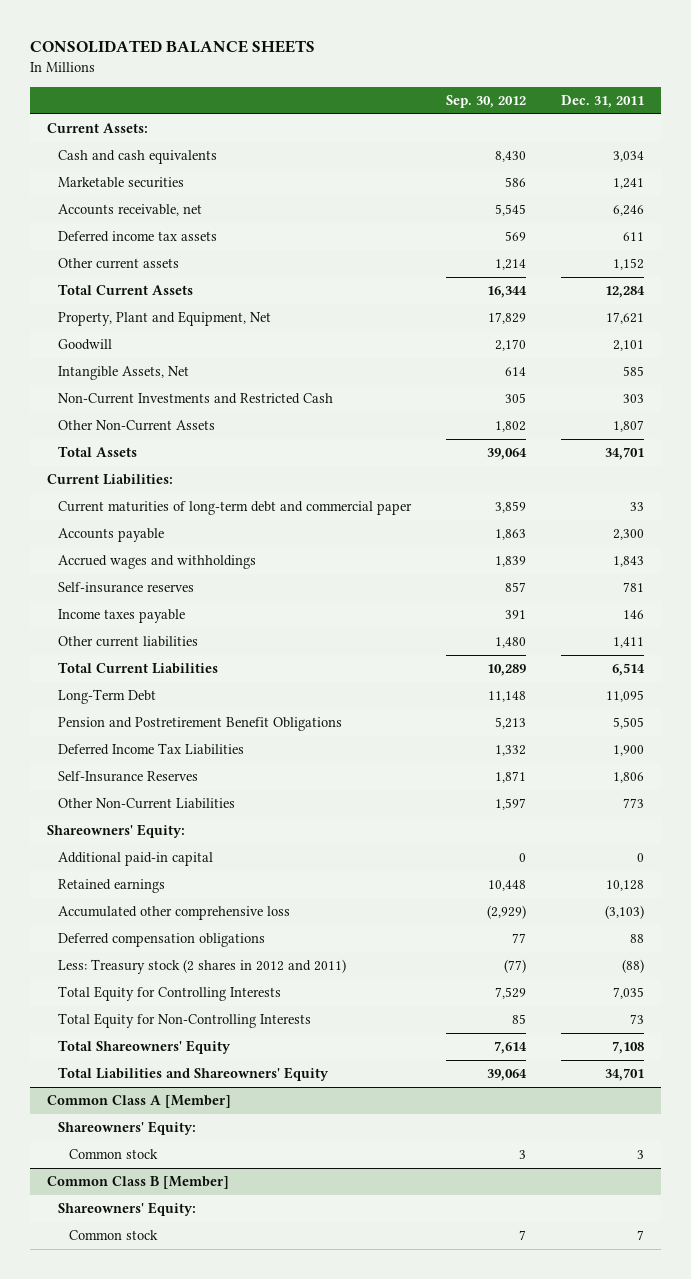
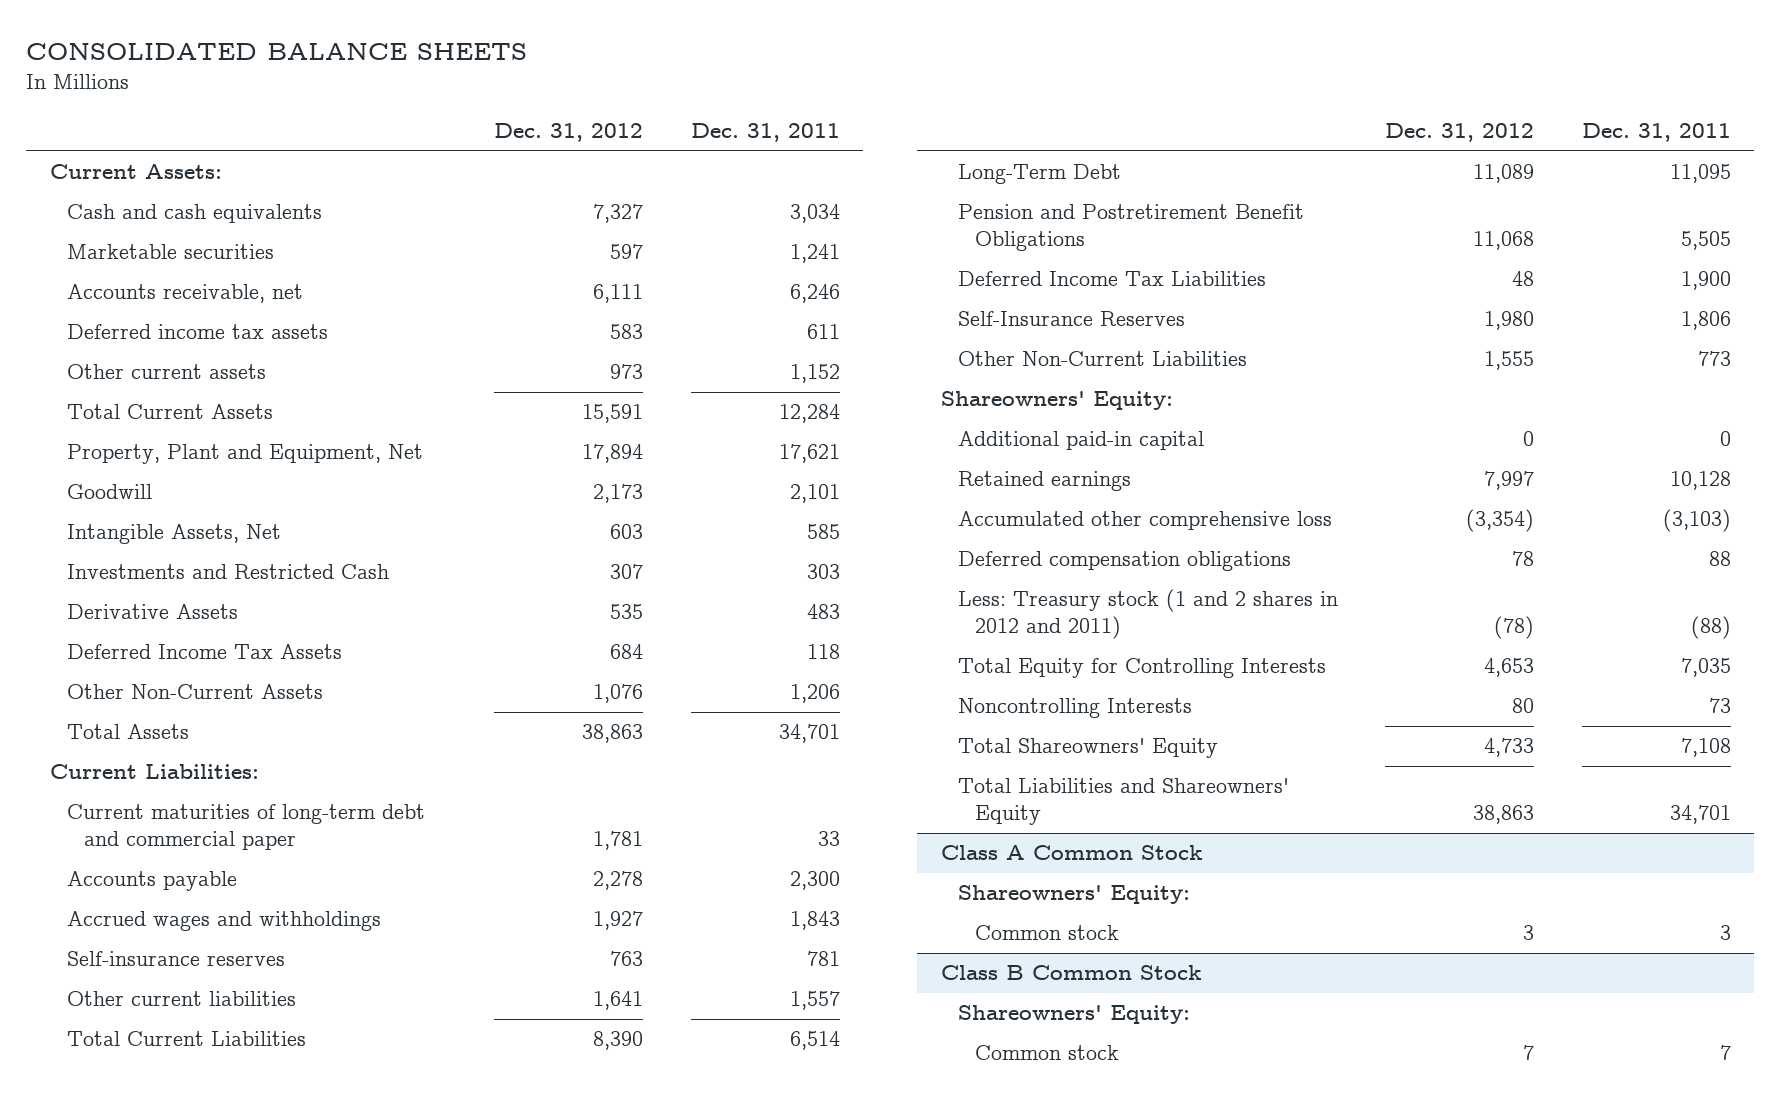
- | Sep. 30, 2012 | Dec. 31, 2011
+ | Dec. 31, 2012 | Dec. 31, 2011
- Non-Current Investments and Restricted Cash | 305 | 303
- Other Non-Current Assets | 1,802 | 1,807
+ Investments and Restricted Cash | 307 | 303
+ Derivative Assets | 535 | 483
+ Deferred Income Tax Assets | 684 | 118
+ Other Non-Current Assets | 1,076 | 1,206
- Income taxes payable | 391 | 146
- Other current liabilities | 1,480 | 1,411
+ Other current liabilities | 1,641 | 1,557
- Less: Treasury stock (2 shares in 2012 and 2011) | (77) | (88)
+ Less: Treasury stock (1 and 2 shares in 2012 and 2011) | (78) | (88)
- Total Equity for Non-Controlling Interests | 85 | 73
+ Noncontrolling Interests | 80 | 73
- Common Class A [Member]
+ Class A Common Stock
- Common Class B [Member]
+ Class B Common Stock

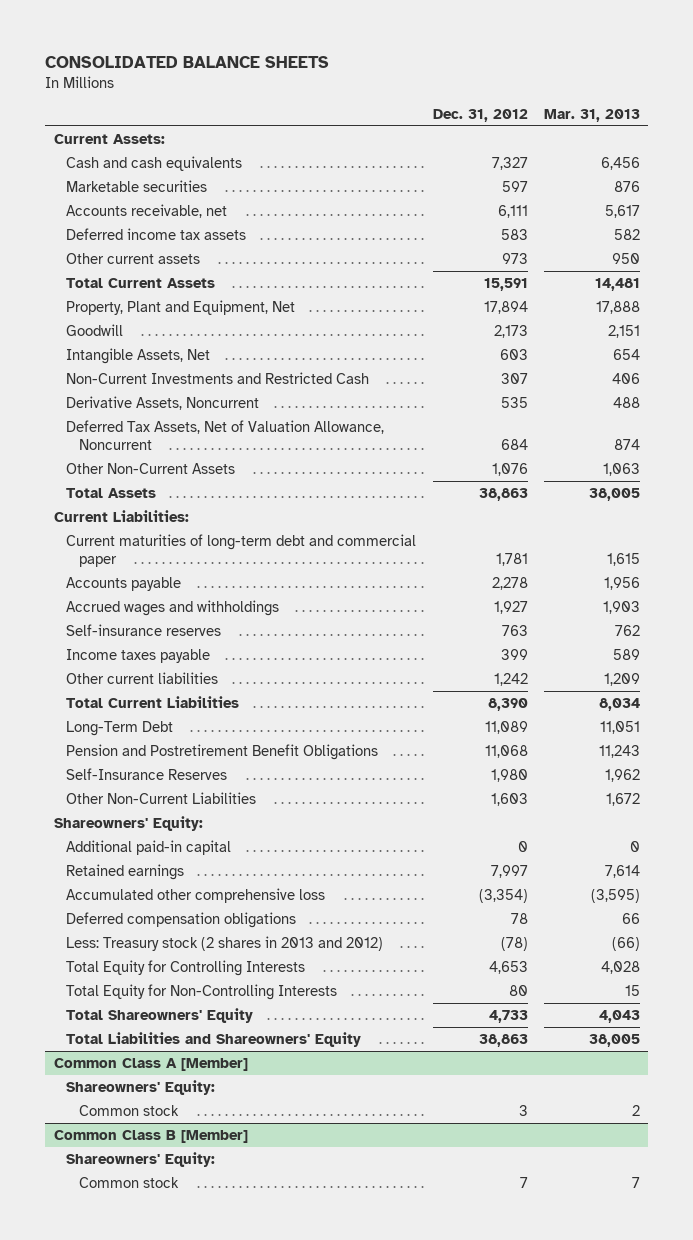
- | Dec. 31, 2012 | Dec. 31, 2011
+ | Dec. 31, 2012 | Mar. 31, 2013
- Investments and Restricted Cash | 307 | 303
- Derivative Assets | 535 | 483
- Deferred Income Tax Assets | 684 | 118
+ Non-Current Investments and Restricted Cash | 307 | 406
+ Derivative Assets, Noncurrent | 535 | 488
+ Deferred Tax Assets, Net of Valuation Allowance, Noncurrent | 684 | 874
- Other current liabilities | 1,641 | 1,557
+ Income taxes payable | 399 | 589
+ Other current liabilities | 1,242 | 1,209
- Deferred Income Tax Liabilities | 48 | 1,900
- Other Non-Current Liabilities | 1,555 | 773
+ Other Non-Current Liabilities | 1,603 | 1,672
- Less: Treasury stock (1 and 2 shares in 2012 and 2011) | (78) | (88)
+ Less: Treasury stock (2 shares in 2013 and 2012) | (78) | (66)
- Noncontrolling Interests | 80 | 73
+ Total Equity for Non-Controlling Interests | 80 | 15
- Class A Common Stock
+ Common Class A [Member]
- Class B Common Stock
+ Common Class B [Member]

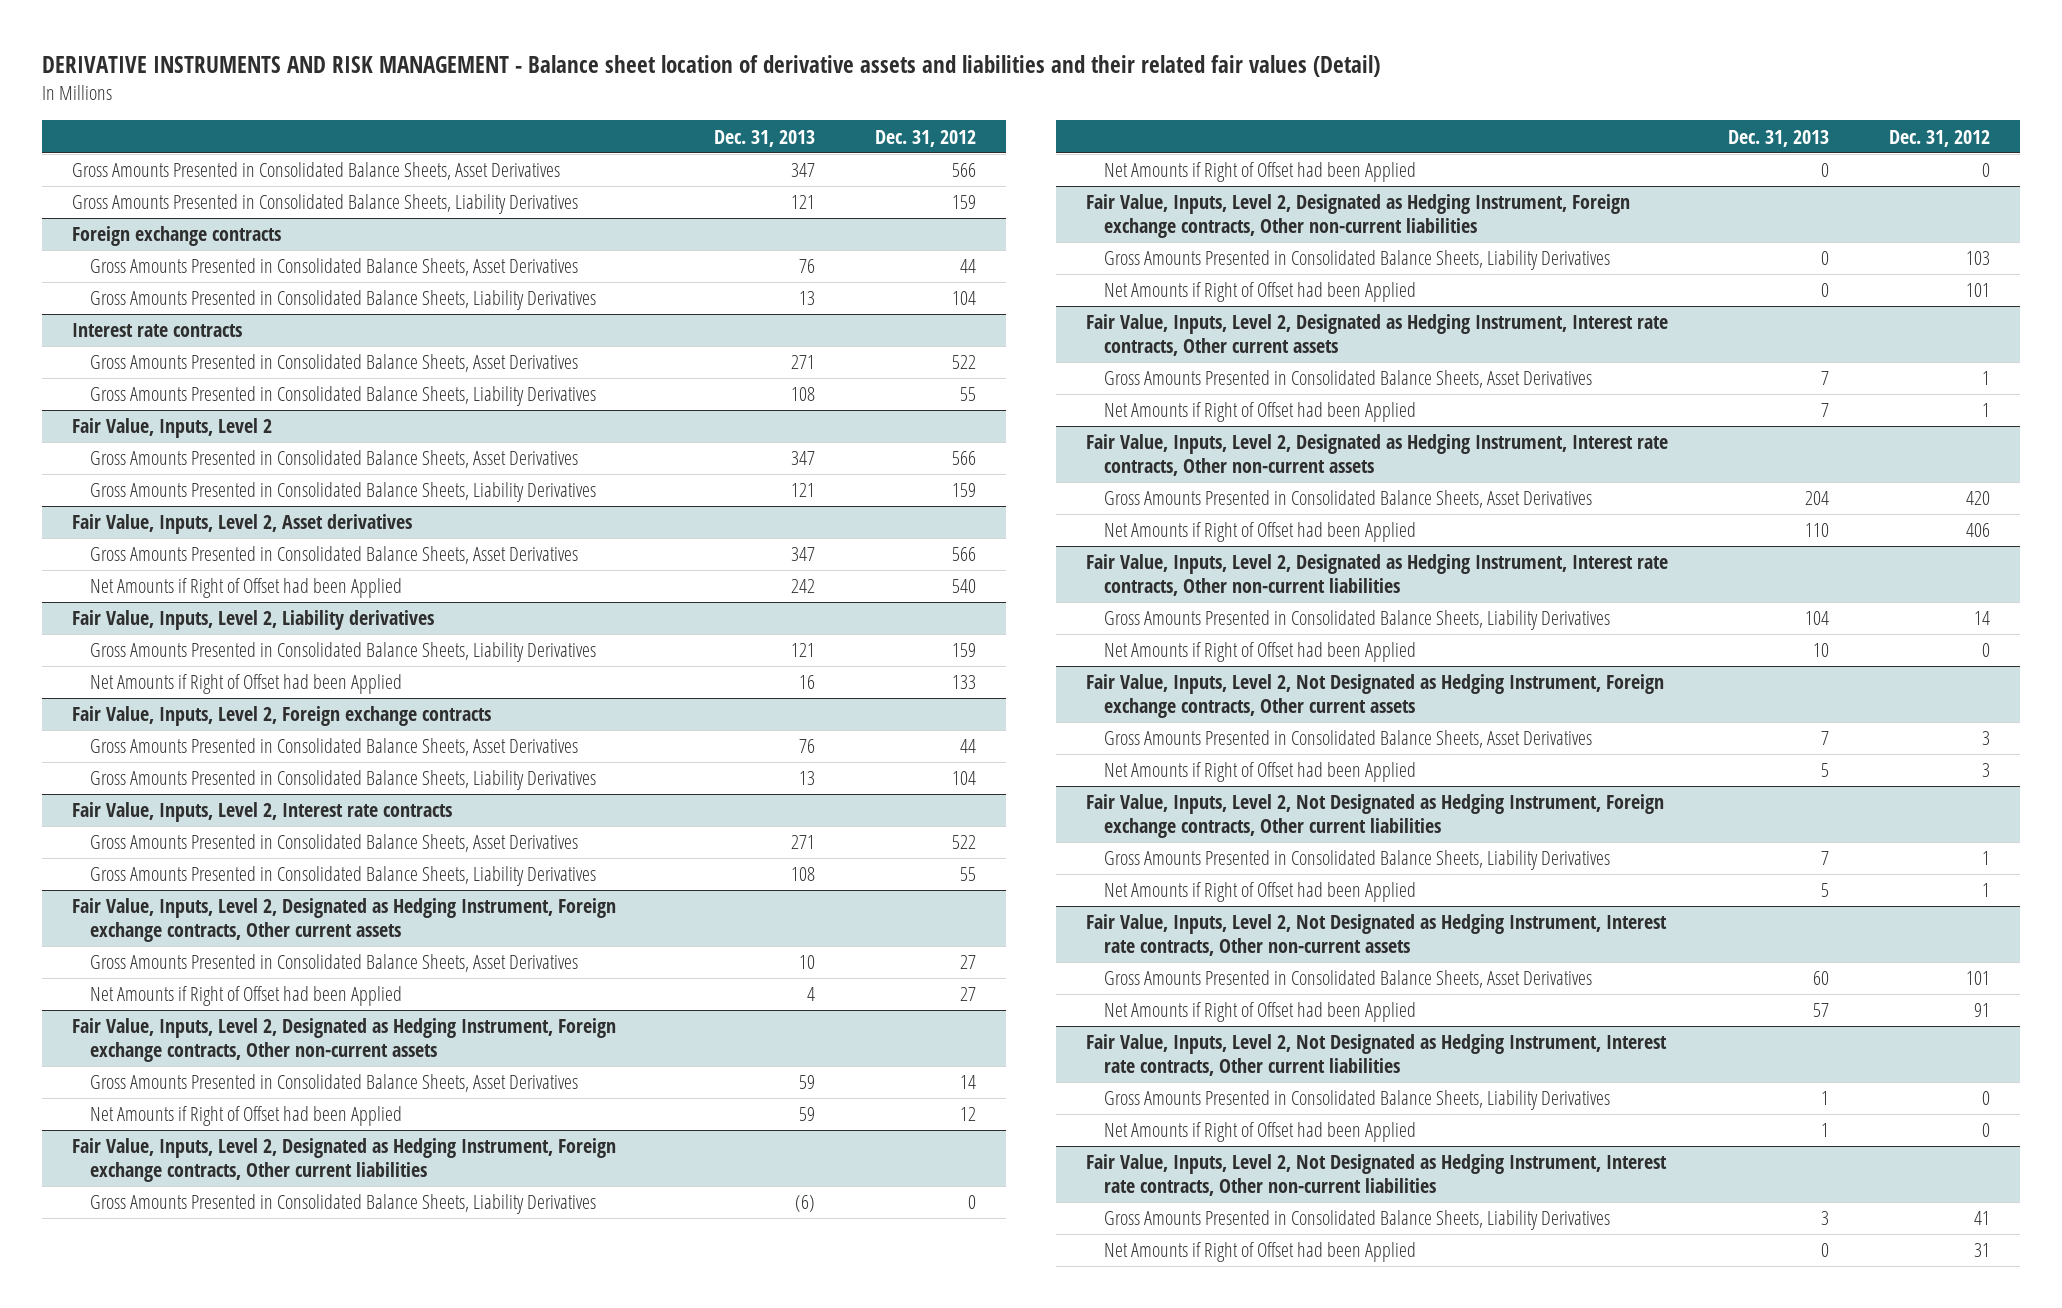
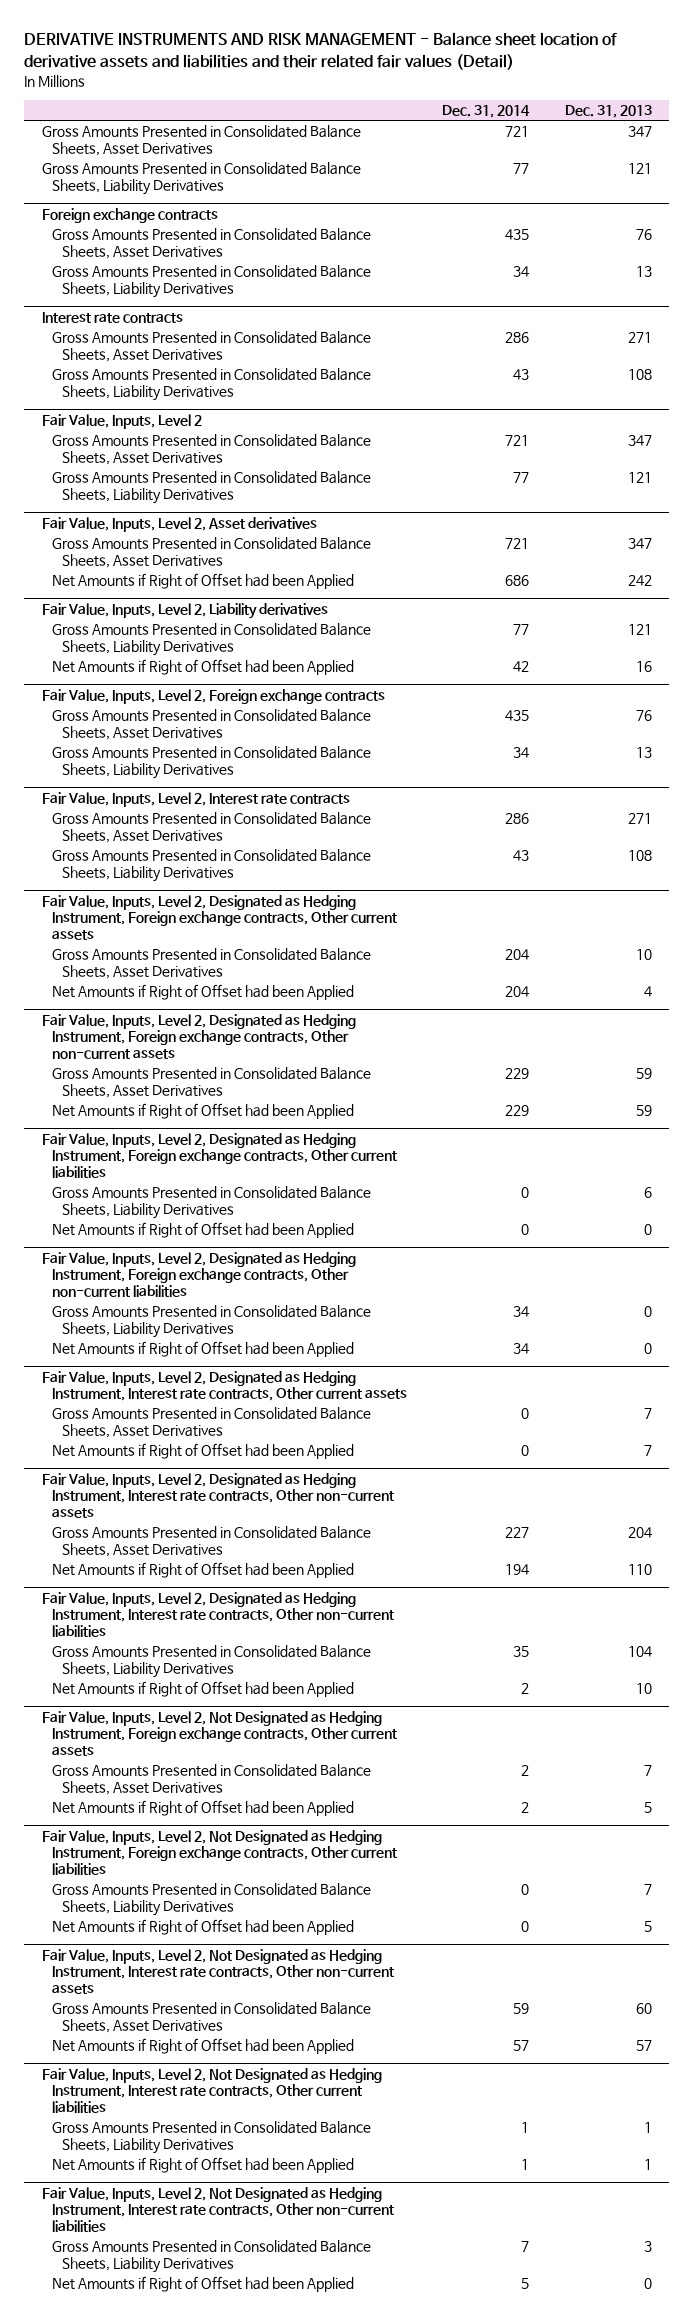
- | Dec. 31, 2013 | Dec. 31, 2012
+ | Dec. 31, 2014 | Dec. 31, 2013
@ Fair Value, Inputs, Level 2, Designated as Hedging Instrument, Foreign exchange contracts, Other current liabilities
- Gross Amounts Presented in Consolidated Balance Sheets, Liability Derivatives | (6) | 0
+ Gross Amounts Presented in Consolidated Balance Sheets, Liability Derivatives | 0 | 6

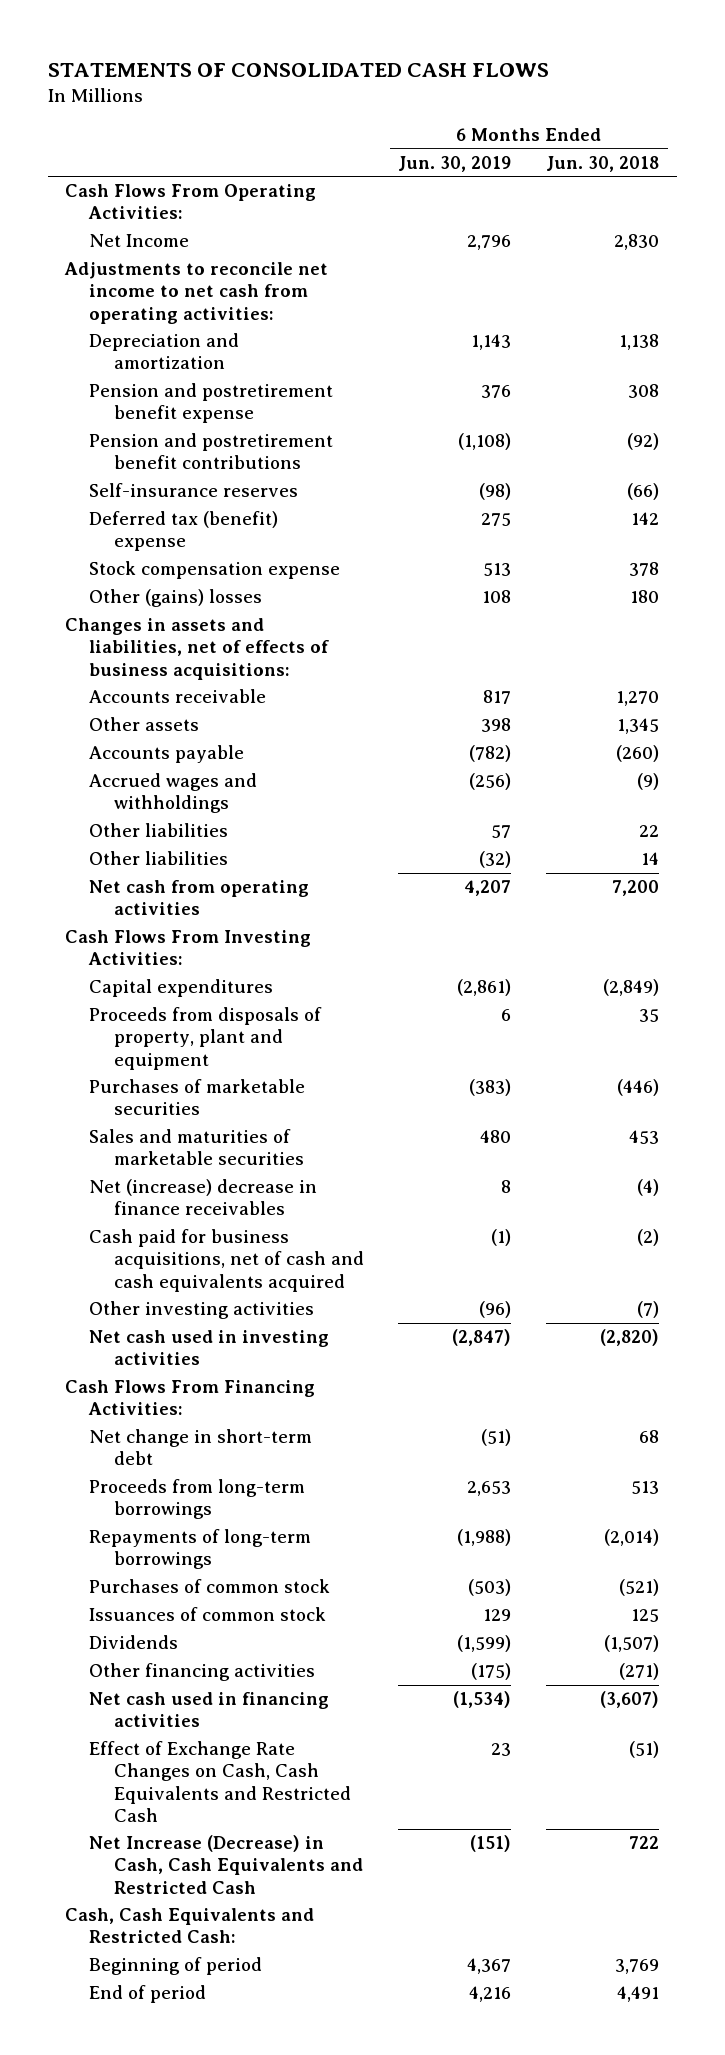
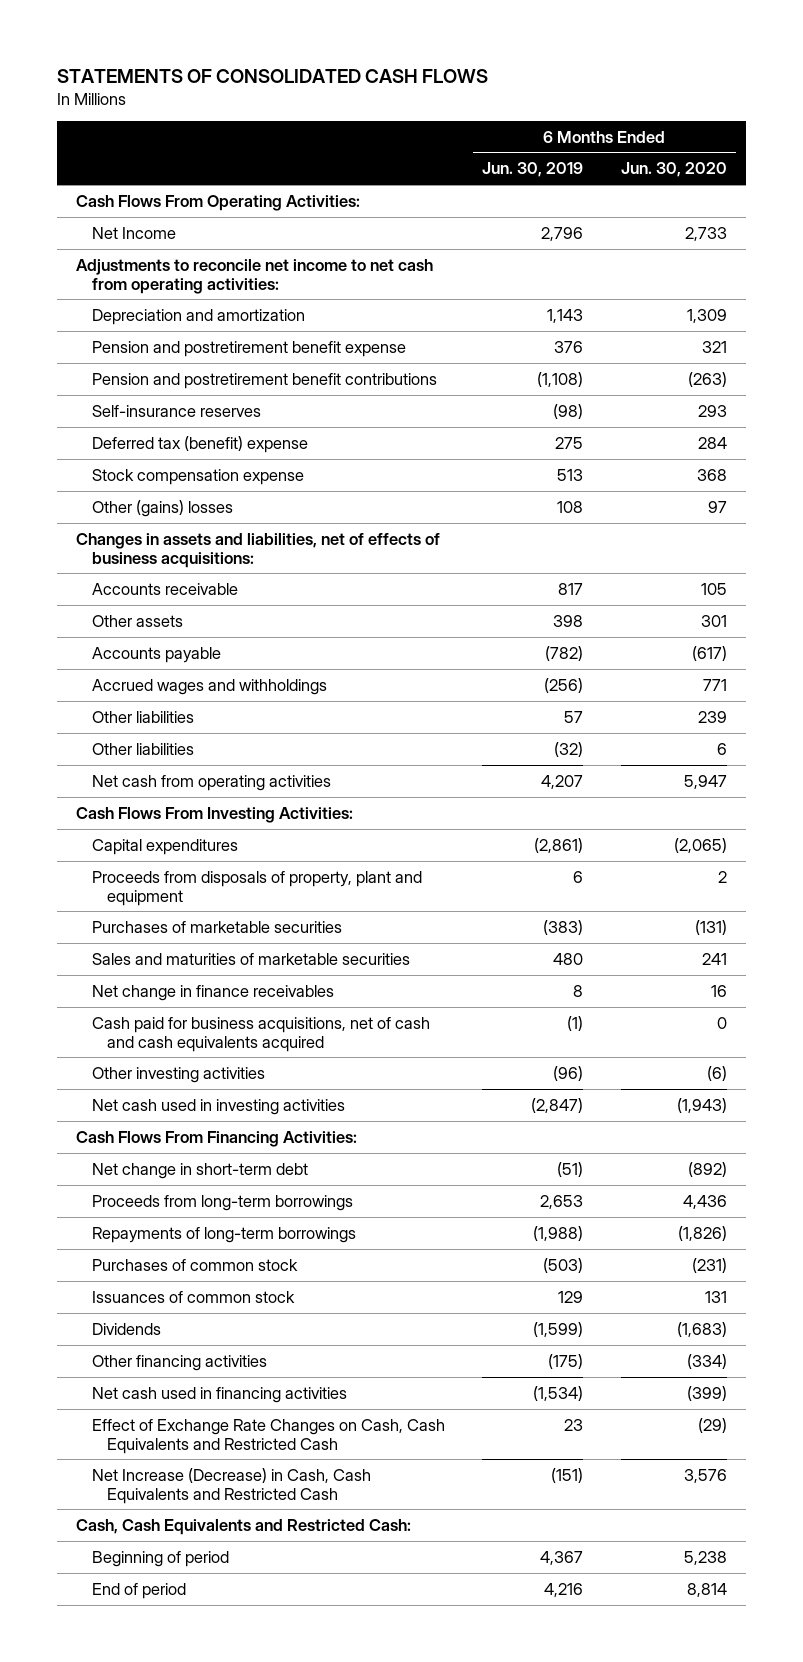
- | 6 Months Ended Jun. 30, 2019 | 6 Months Ended Jun. 30, 2018
+ | 6 Months Ended Jun. 30, 2019 | 6 Months Ended Jun. 30, 2020
- Net (increase) decrease in finance receivables | 8 | (4)
+ Net change in finance receivables | 8 | 16

